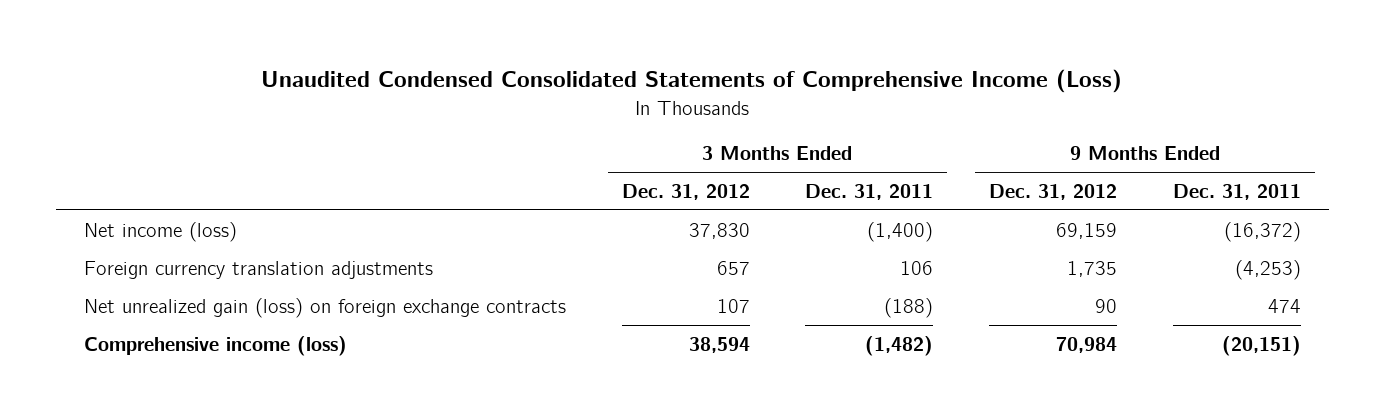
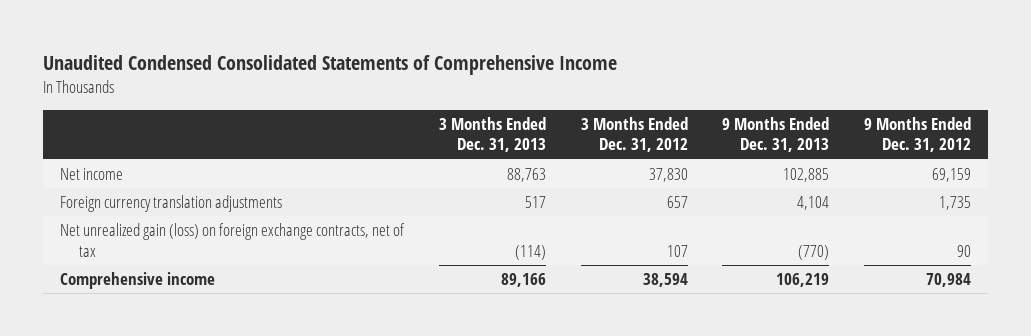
- Unaudited Condensed Consolidated Statements of Comprehensive Income (Loss)
+ Unaudited Condensed Consolidated Statements of Comprehensive Income
- | 3 Months Ended Dec. 31, 2012 | 3 Months Ended Dec. 31, 2011 | 9 Months Ended Dec. 31, 2012 | 9 Months Ended Dec. 31, 2011
+ | 3 Months Ended Dec. 31, 2013 | 3 Months Ended Dec. 31, 2012 | 9 Months Ended Dec. 31, 2013 | 9 Months Ended Dec. 31, 2012
- Net income (loss) | 37,830 | (1,400) | 69,159 | (16,372)
+ Net income | 88,763 | 37,830 | 102,885 | 69,159
- Net unrealized gain (loss) on foreign exchange contracts | 107 | (188) | 90 | 474
- Comprehensive income (loss) | 38,594 | (1,482) | 70,984 | (20,151)
+ Net unrealized gain (loss) on foreign exchange contracts, net of tax | (114) | 107 | (770) | 90
+ Comprehensive income | 89,166 | 38,594 | 106,219 | 70,984

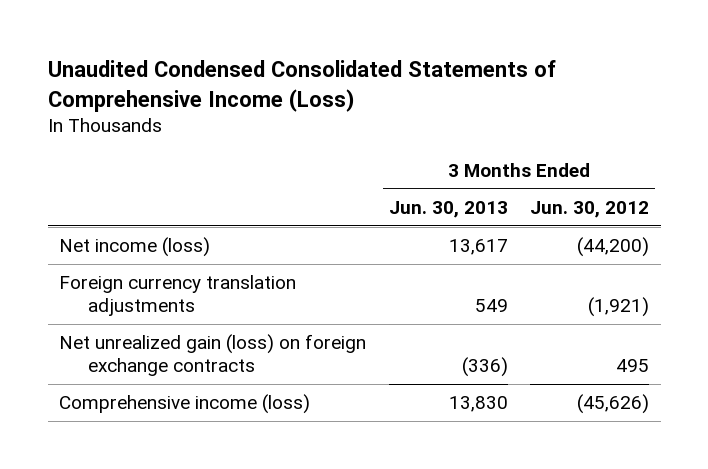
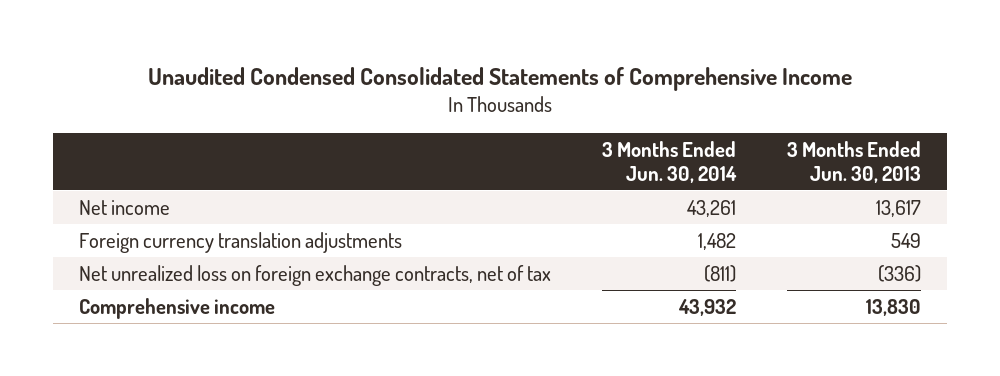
- Unaudited Condensed Consolidated Statements of Comprehensive Income (Loss)
+ Unaudited Condensed Consolidated Statements of Comprehensive Income
- | 3 Months Ended Jun. 30, 2013 | 3 Months Ended Jun. 30, 2012
+ | 3 Months Ended Jun. 30, 2014 | 3 Months Ended Jun. 30, 2013
- Net income (loss) | 13,617 | (44,200)
+ Net income | 43,261 | 13,617
- Net unrealized gain (loss) on foreign exchange contracts | (336) | 495
- Comprehensive income (loss) | 13,830 | (45,626)
+ Net unrealized loss on foreign exchange contracts, net of tax | (811) | (336)
+ Comprehensive income | 43,932 | 13,830

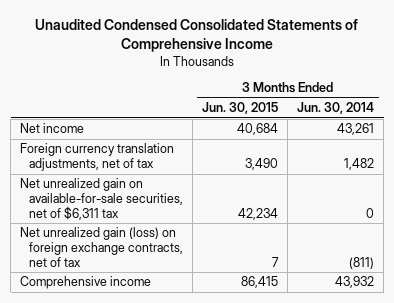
- | 3 Months Ended Jun. 30, 2014 | 3 Months Ended Jun. 30, 2013
+ | 3 Months Ended Jun. 30, 2015 | 3 Months Ended Jun. 30, 2014
- Foreign currency translation adjustments | 1,482 | 549
- Net unrealized loss on foreign exchange contracts, net of tax | (811) | (336)
+ Foreign currency translation adjustments, net of tax | 3,490 | 1,482
+ Net unrealized gain on available-for-sale securities, net of $6,311 tax | 42,234 | 0
+ Net unrealized gain (loss) on foreign exchange contracts, net of tax | 7 | (811)

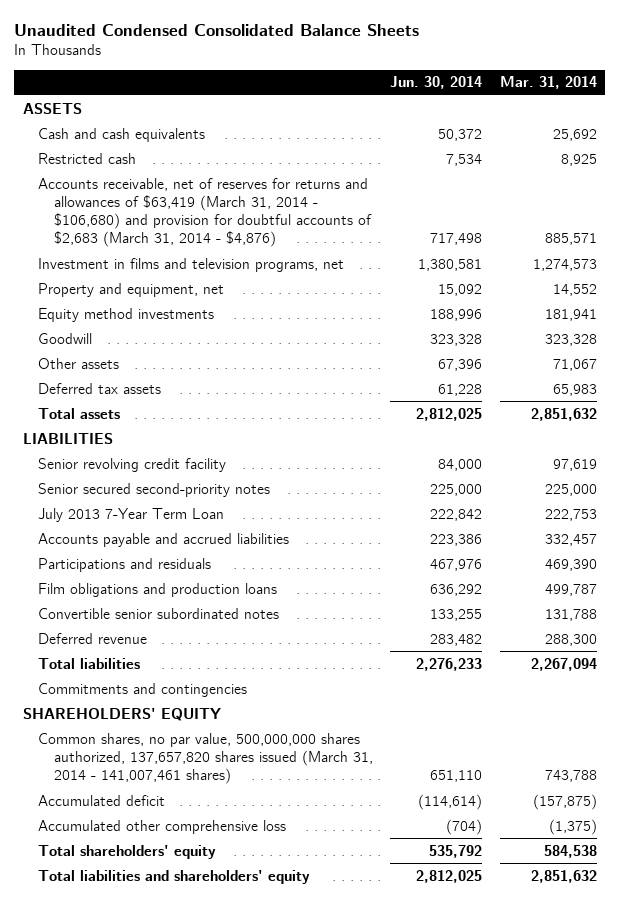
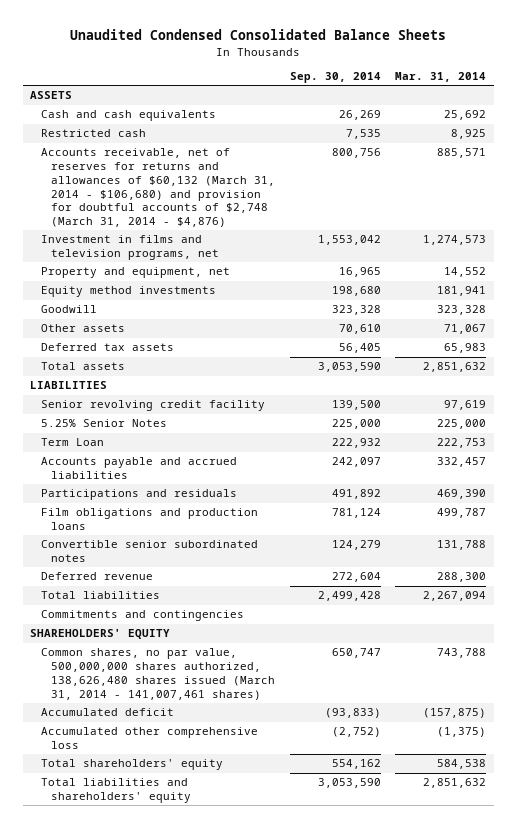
- | Jun. 30, 2014 | Mar. 31, 2014
+ | Sep. 30, 2014 | Mar. 31, 2014
- Accounts receivable, net of reserves for returns and allowances of $63,419 (March 31, 2014 - $106,680) and provision for doubtful accounts of $2,683 (March 31, 2014 - $4,876) | 717,498 | 885,571
+ Accounts receivable, net of reserves for returns and allowances of $60,132 (March 31, 2014 - $106,680) and provision for doubtful accounts of $2,748 (March 31, 2014 - $4,876) | 800,756 | 885,571
- Senior secured second-priority notes | 225,000 | 225,000
- July 2013 7-Year Term Loan | 222,842 | 222,753
+ 5.25% Senior Notes | 225,000 | 225,000
+ Term Loan | 222,932 | 222,753
- Common shares, no par value, 500,000,000 shares authorized, 137,657,820 shares issued (March 31, 2014 - 141,007,461 shares) | 651,110 | 743,788
+ Common shares, no par value, 500,000,000 shares authorized, 138,626,480 shares issued (March 31, 2014 - 141,007,461 shares) | 650,747 | 743,788

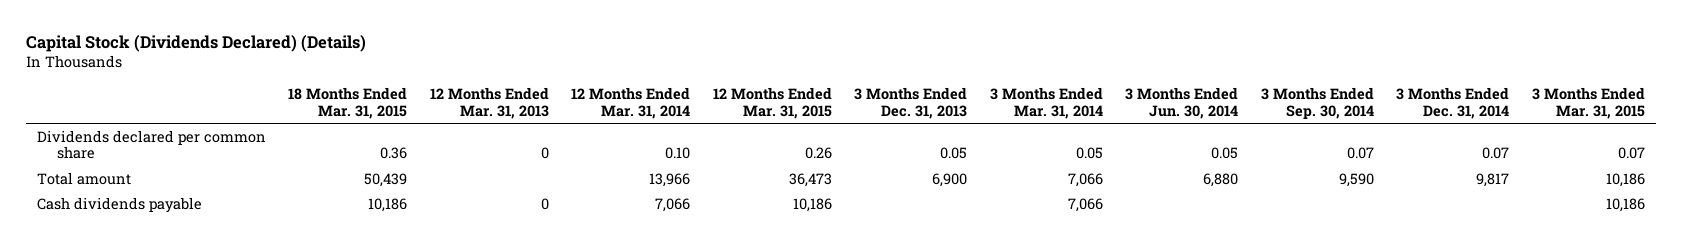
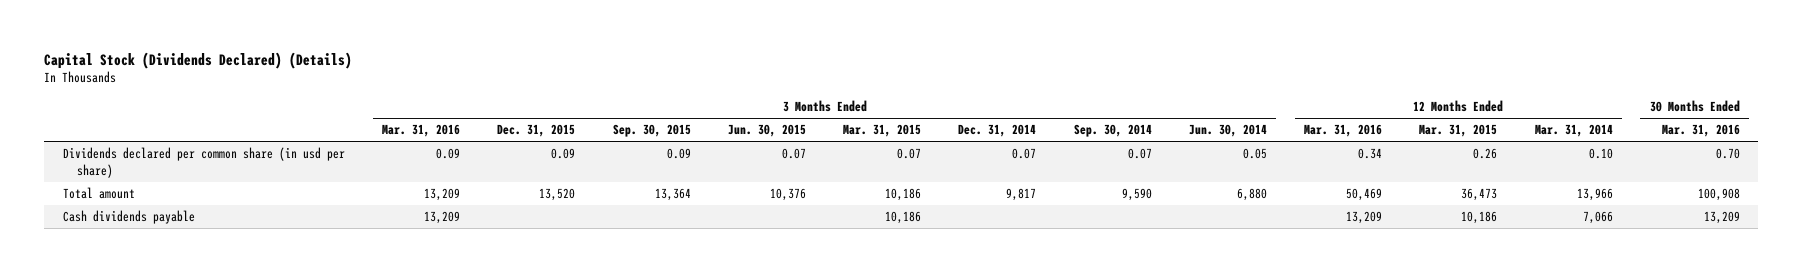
- | 18 Months Ended Mar. 31, 2015 | 12 Months Ended Mar. 31, 2013 | 12 Months Ended Mar. 31, 2014 | 12 Months Ended Mar. 31, 2015 | 3 Months Ended Dec. 31, 2013 | 3 Months Ended Mar. 31, 2014 | 3 Months Ended Jun. 30, 2014 | 3 Months Ended Sep. 30, 2014 | 3 Months Ended Dec. 31, 2014 | 3 Months Ended Mar. 31, 2015
+ | 3 Months Ended Mar. 31, 2016 | 3 Months Ended Dec. 31, 2015 | 3 Months Ended Sep. 30, 2015 | 3 Months Ended Jun. 30, 2015 | 3 Months Ended Mar. 31, 2015 | 3 Months Ended Dec. 31, 2014 | 3 Months Ended Sep. 30, 2014 | 3 Months Ended Jun. 30, 2014 | 12 Months Ended Mar. 31, 2016 | 12 Months Ended Mar. 31, 2015 | 12 Months Ended Mar. 31, 2014 | 30 Months Ended Mar. 31, 2016
- Dividends declared per common share | 0.36 | 0 | 0.10 | 0.26 | 0.05 | 0.05 | 0.05 | 0.07 | 0.07 | 0.07
+ Dividends declared per common share (in usd per share) | 0.09 | 0.09 | 0.09 | 0.07 | 0.07 | 0.07 | 0.07 | 0.05 | 0.34 | 0.26 | 0.10 | 0.70

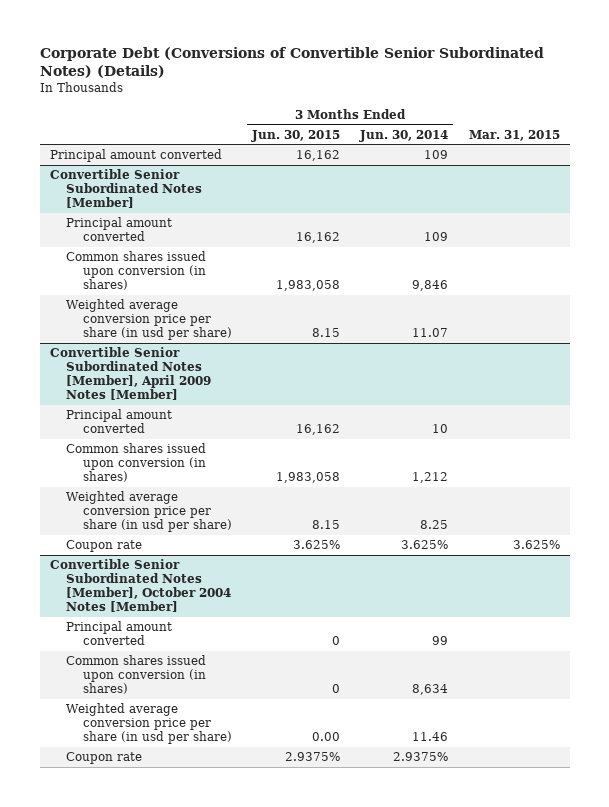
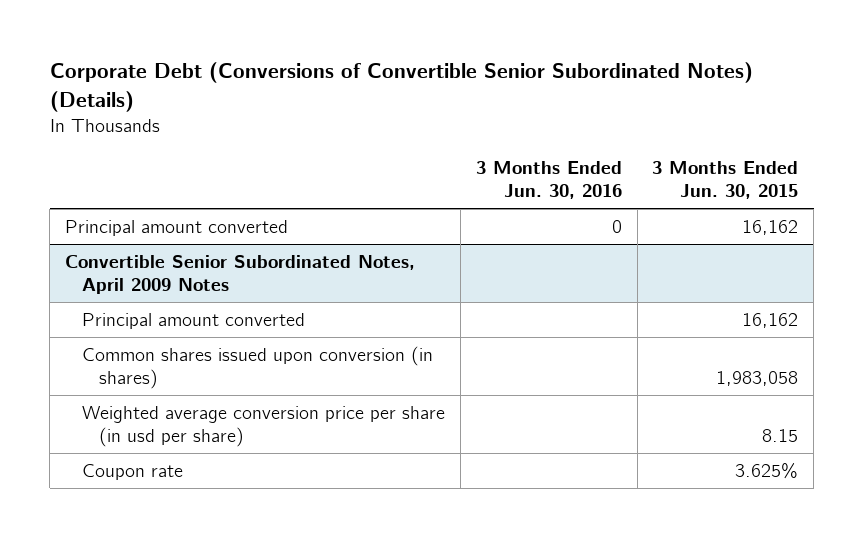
- | 3 Months Ended Jun. 30, 2015 | 3 Months Ended Jun. 30, 2014 | Mar. 31, 2015
+ | 3 Months Ended Jun. 30, 2016 | 3 Months Ended Jun. 30, 2015
- Convertible Senior Subordinated Notes [Member]
- Principal amount converted | 16,162 | 109 |
- Common shares issued upon conversion (in shares) | 1,983,058 | 9,846 |
- Weighted average conversion price per share (in usd per share) | 8.15 | 11.07 |
- Convertible Senior Subordinated Notes [Member], April 2009 Notes [Member]
+ Convertible Senior Subordinated Notes, April 2009 Notes
- Convertible Senior Subordinated Notes [Member], October 2004 Notes [Member]
- Principal amount converted | 0 | 99 |
- Common shares issued upon conversion (in shares) | 0 | 8,634 |
- Weighted average conversion price per share (in usd per share) | 0.00 | 11.46 |
- Coupon rate | 2.9375% | 2.9375% |

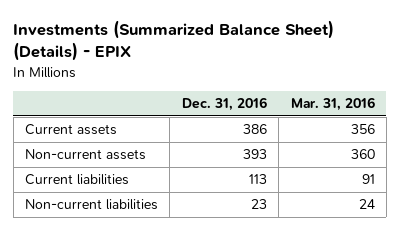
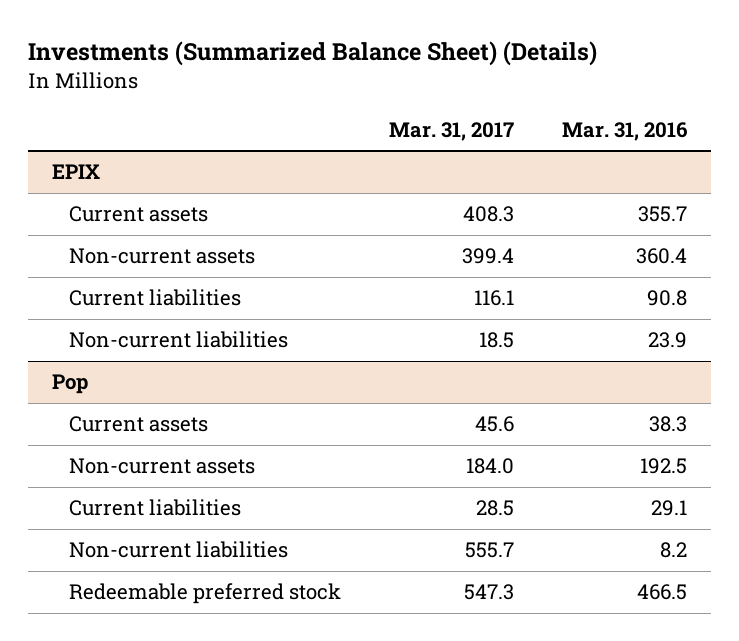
- Investments (Summarized Balance Sheet) (Details) - EPIX
+ Investments (Summarized Balance Sheet) (Details)
- | Dec. 31, 2016 | Mar. 31, 2016
+ | Mar. 31, 2017 | Mar. 31, 2016
- Current assets | 386 | 356
- Non-current assets | 393 | 360
- Current liabilities | 113 | 91
- Non-current liabilities | 23 | 24
+ EPIX
+ Current assets | 408.3 | 355.7
+ Non-current assets | 399.4 | 360.4
+ Current liabilities | 116.1 | 90.8
+ Non-current liabilities | 18.5 | 23.9
+ Pop
+ Current assets | 45.6 | 38.3
+ Non-current assets | 184.0 | 192.5
+ Current liabilities | 28.5 | 29.1
+ Non-current liabilities | 555.7 | 8.2
+ Redeemable preferred stock | 547.3 | 466.5

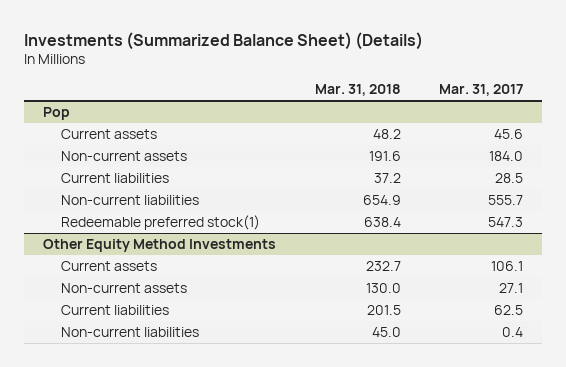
- | Mar. 31, 2017 | Mar. 31, 2016
+ | Mar. 31, 2018 | Mar. 31, 2017
- EPIX
- Current assets | 408.3 | 355.7
- Non-current assets | 399.4 | 360.4
- Current liabilities | 116.1 | 90.8
- Non-current liabilities | 18.5 | 23.9
@ Pop
- Redeemable preferred stock | 547.3 | 466.5
+ Redeemable preferred stock(1) | 638.4 | 547.3
+ Other Equity Method Investments
+ Current assets | 232.7 | 106.1
+ Non-current assets | 130.0 | 27.1
+ Current liabilities | 201.5 | 62.5
+ Non-current liabilities | 45.0 | 0.4

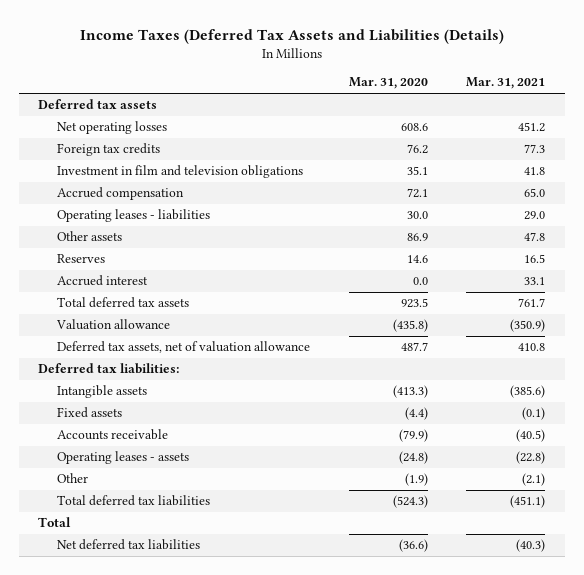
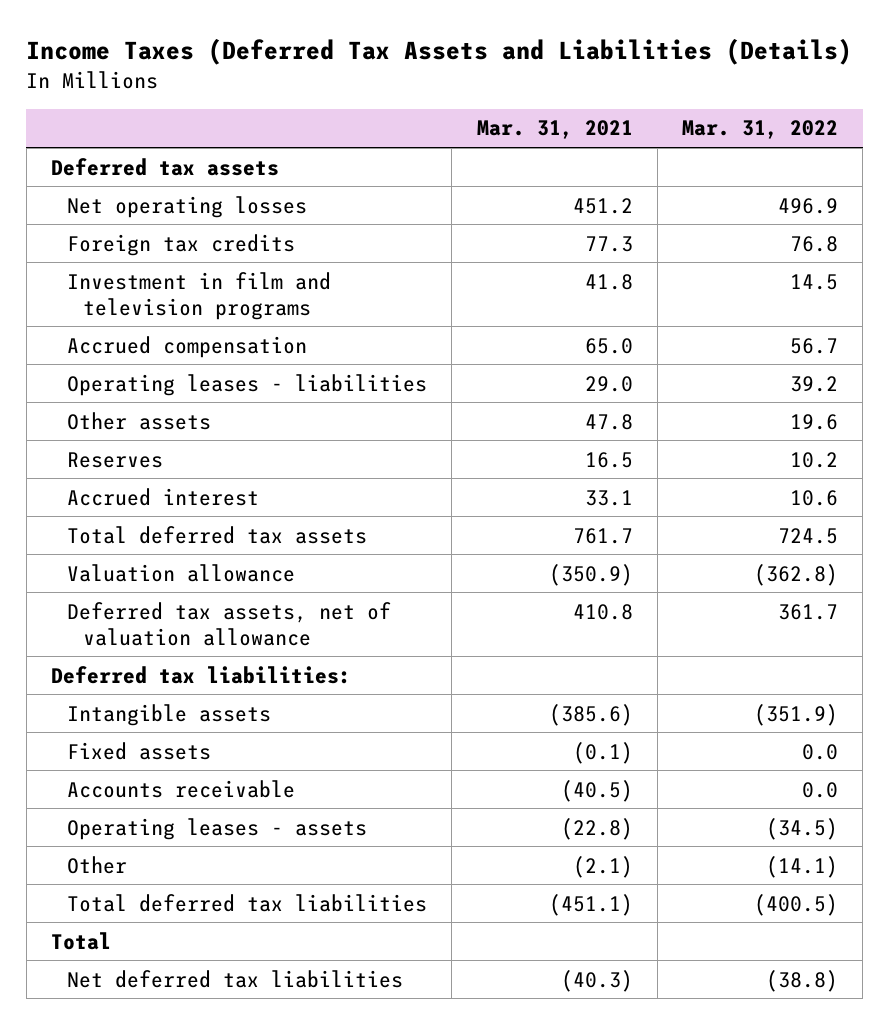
- | Mar. 31, 2020 | Mar. 31, 2021
+ | Mar. 31, 2021 | Mar. 31, 2022
- Investment in film and television obligations | 35.1 | 41.8
+ Investment in film and television programs | 41.8 | 14.5

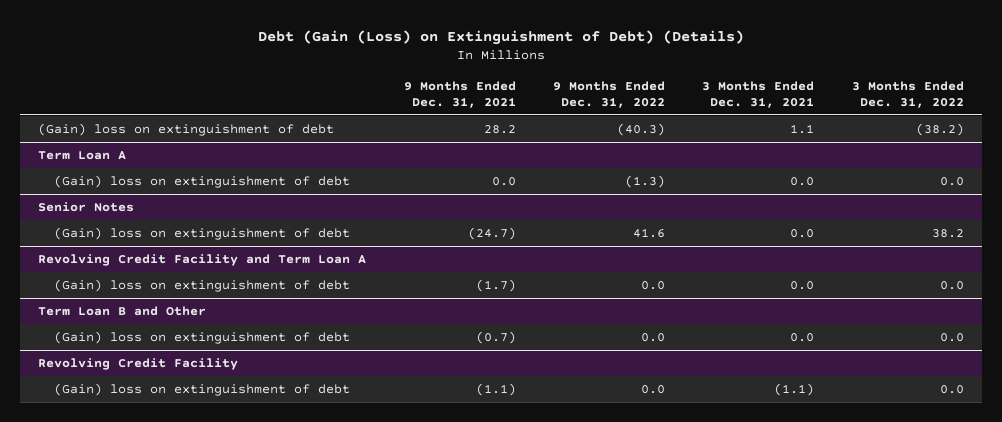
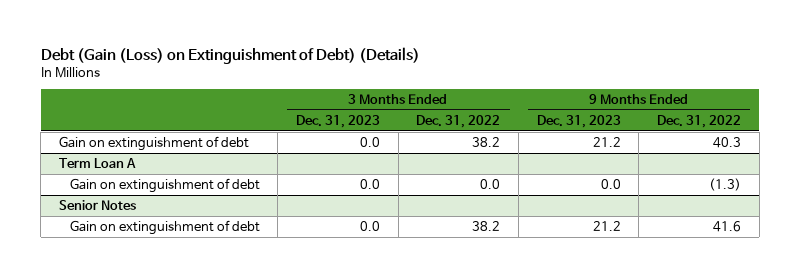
- | 9 Months Ended Dec. 31, 2021 | 9 Months Ended Dec. 31, 2022 | 3 Months Ended Dec. 31, 2021 | 3 Months Ended Dec. 31, 2022
+ | 3 Months Ended Dec. 31, 2023 | 3 Months Ended Dec. 31, 2022 | 9 Months Ended Dec. 31, 2023 | 9 Months Ended Dec. 31, 2022
- (Gain) loss on extinguishment of debt | 28.2 | (40.3) | 1.1 | (38.2)
+ Gain on extinguishment of debt | 0.0 | 38.2 | 21.2 | 40.3
@ Term Loan A
- (Gain) loss on extinguishment of debt | 0.0 | (1.3) | 0.0 | 0.0
+ Gain on extinguishment of debt | 0.0 | 0.0 | 0.0 | (1.3)
@ Senior Notes
- (Gain) loss on extinguishment of debt | (24.7) | 41.6 | 0.0 | 38.2
- Revolving Credit Facility and Term Loan A
- (Gain) loss on extinguishment of debt | (1.7) | 0.0 | 0.0 | 0.0
- Term Loan B and Other
- (Gain) loss on extinguishment of debt | (0.7) | 0.0 | 0.0 | 0.0
- Revolving Credit Facility
- (Gain) loss on extinguishment of debt | (1.1) | 0.0 | (1.1) | 0.0
@ Senior Notes
+ Gain on extinguishment of debt | 0.0 | 38.2 | 21.2 | 41.6

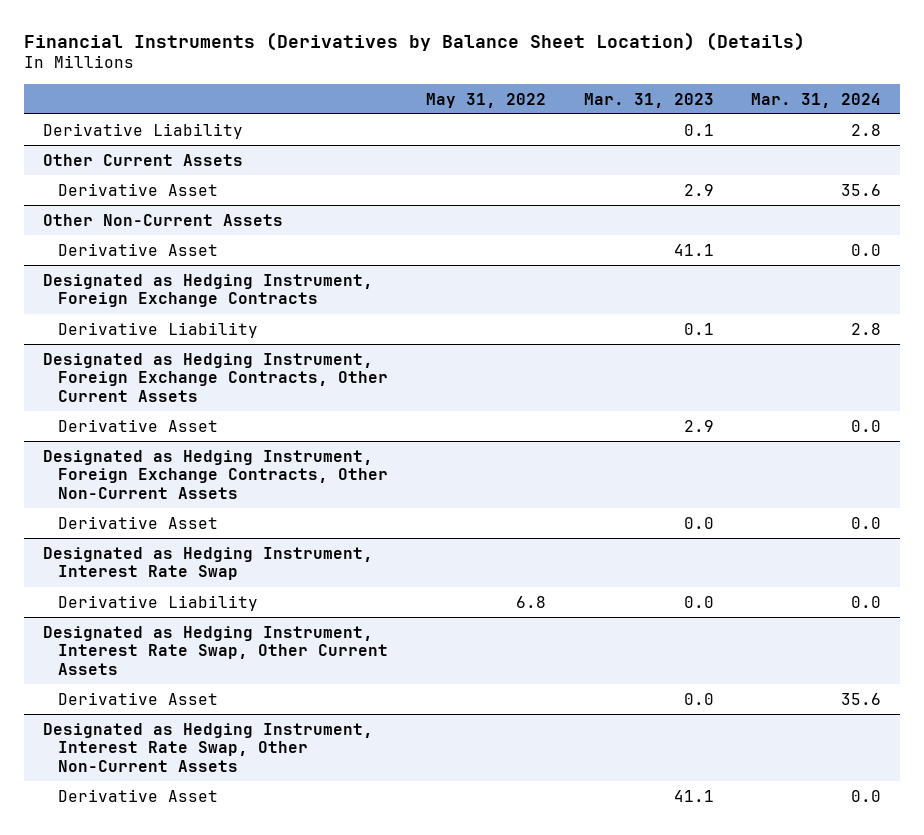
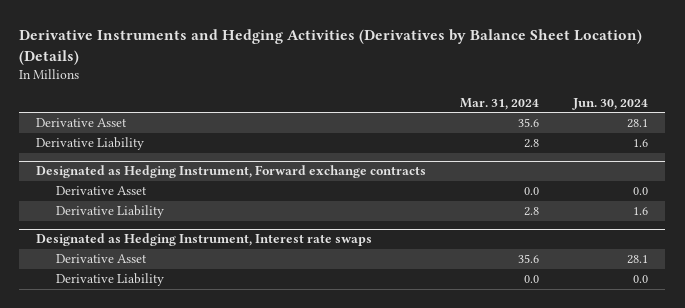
- Financial Instruments (Derivatives by Balance Sheet Location) (Details)
+ Derivative Instruments and Hedging Activities (Derivatives by Balance Sheet Location) (Details)
- | May 31, 2022 | Mar. 31, 2023 | Mar. 31, 2024
+ | Mar. 31, 2024 | Jun. 30, 2024
- Derivative Liability | | 0.1 | 2.8
- Other Current Assets
- Other Non-Current Assets
- Derivative Asset | | 41.1 | 0.0
- Designated as Hedging Instrument, Foreign Exchange Contracts
- Designated as Hedging Instrument, Foreign Exchange Contracts, Other Current Assets
- Derivative Asset | | 2.9 | 0.0
- Designated as Hedging Instrument, Foreign Exchange Contracts, Other Non-Current Assets
+ Designated as Hedging Instrument, Forward exchange contracts
- Designated as Hedging Instrument, Interest Rate Swap
- Derivative Liability | 6.8 | 0.0 | 0.0
- Designated as Hedging Instrument, Interest Rate Swap, Other Current Assets
+ Derivative Liability | 2.8 | 1.6
+ Designated as Hedging Instrument, Interest rate swaps
- Designated as Hedging Instrument, Interest Rate Swap, Other Non-Current Assets
- Derivative Asset | | 41.1 | 0.0
+ Derivative Liability | 0.0 | 0.0

